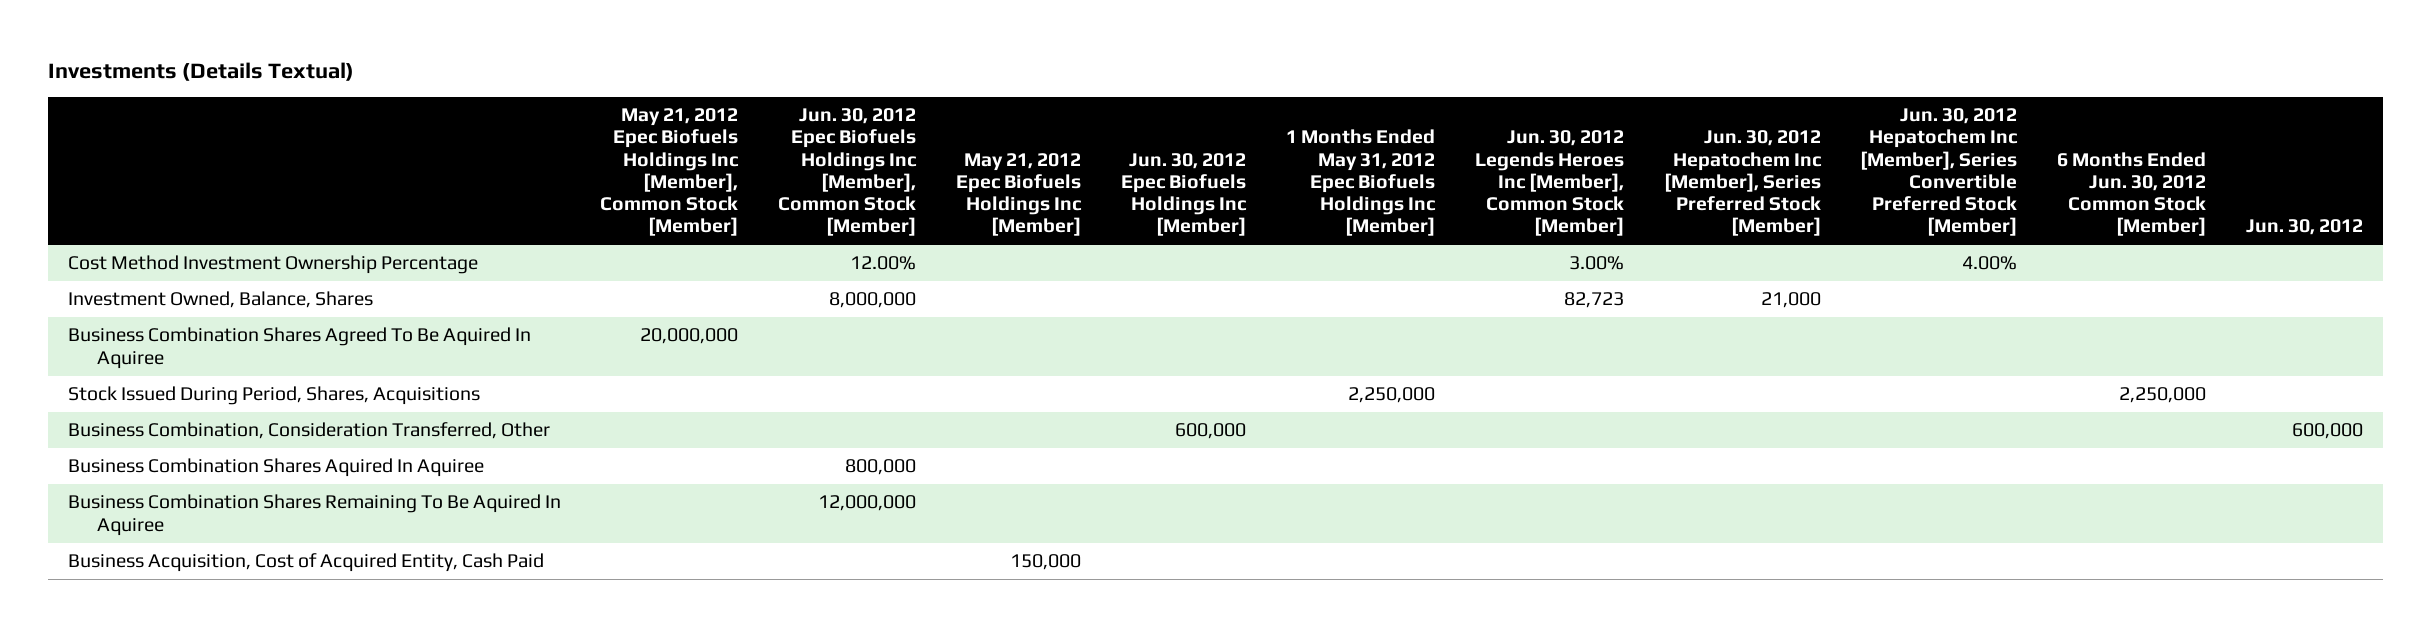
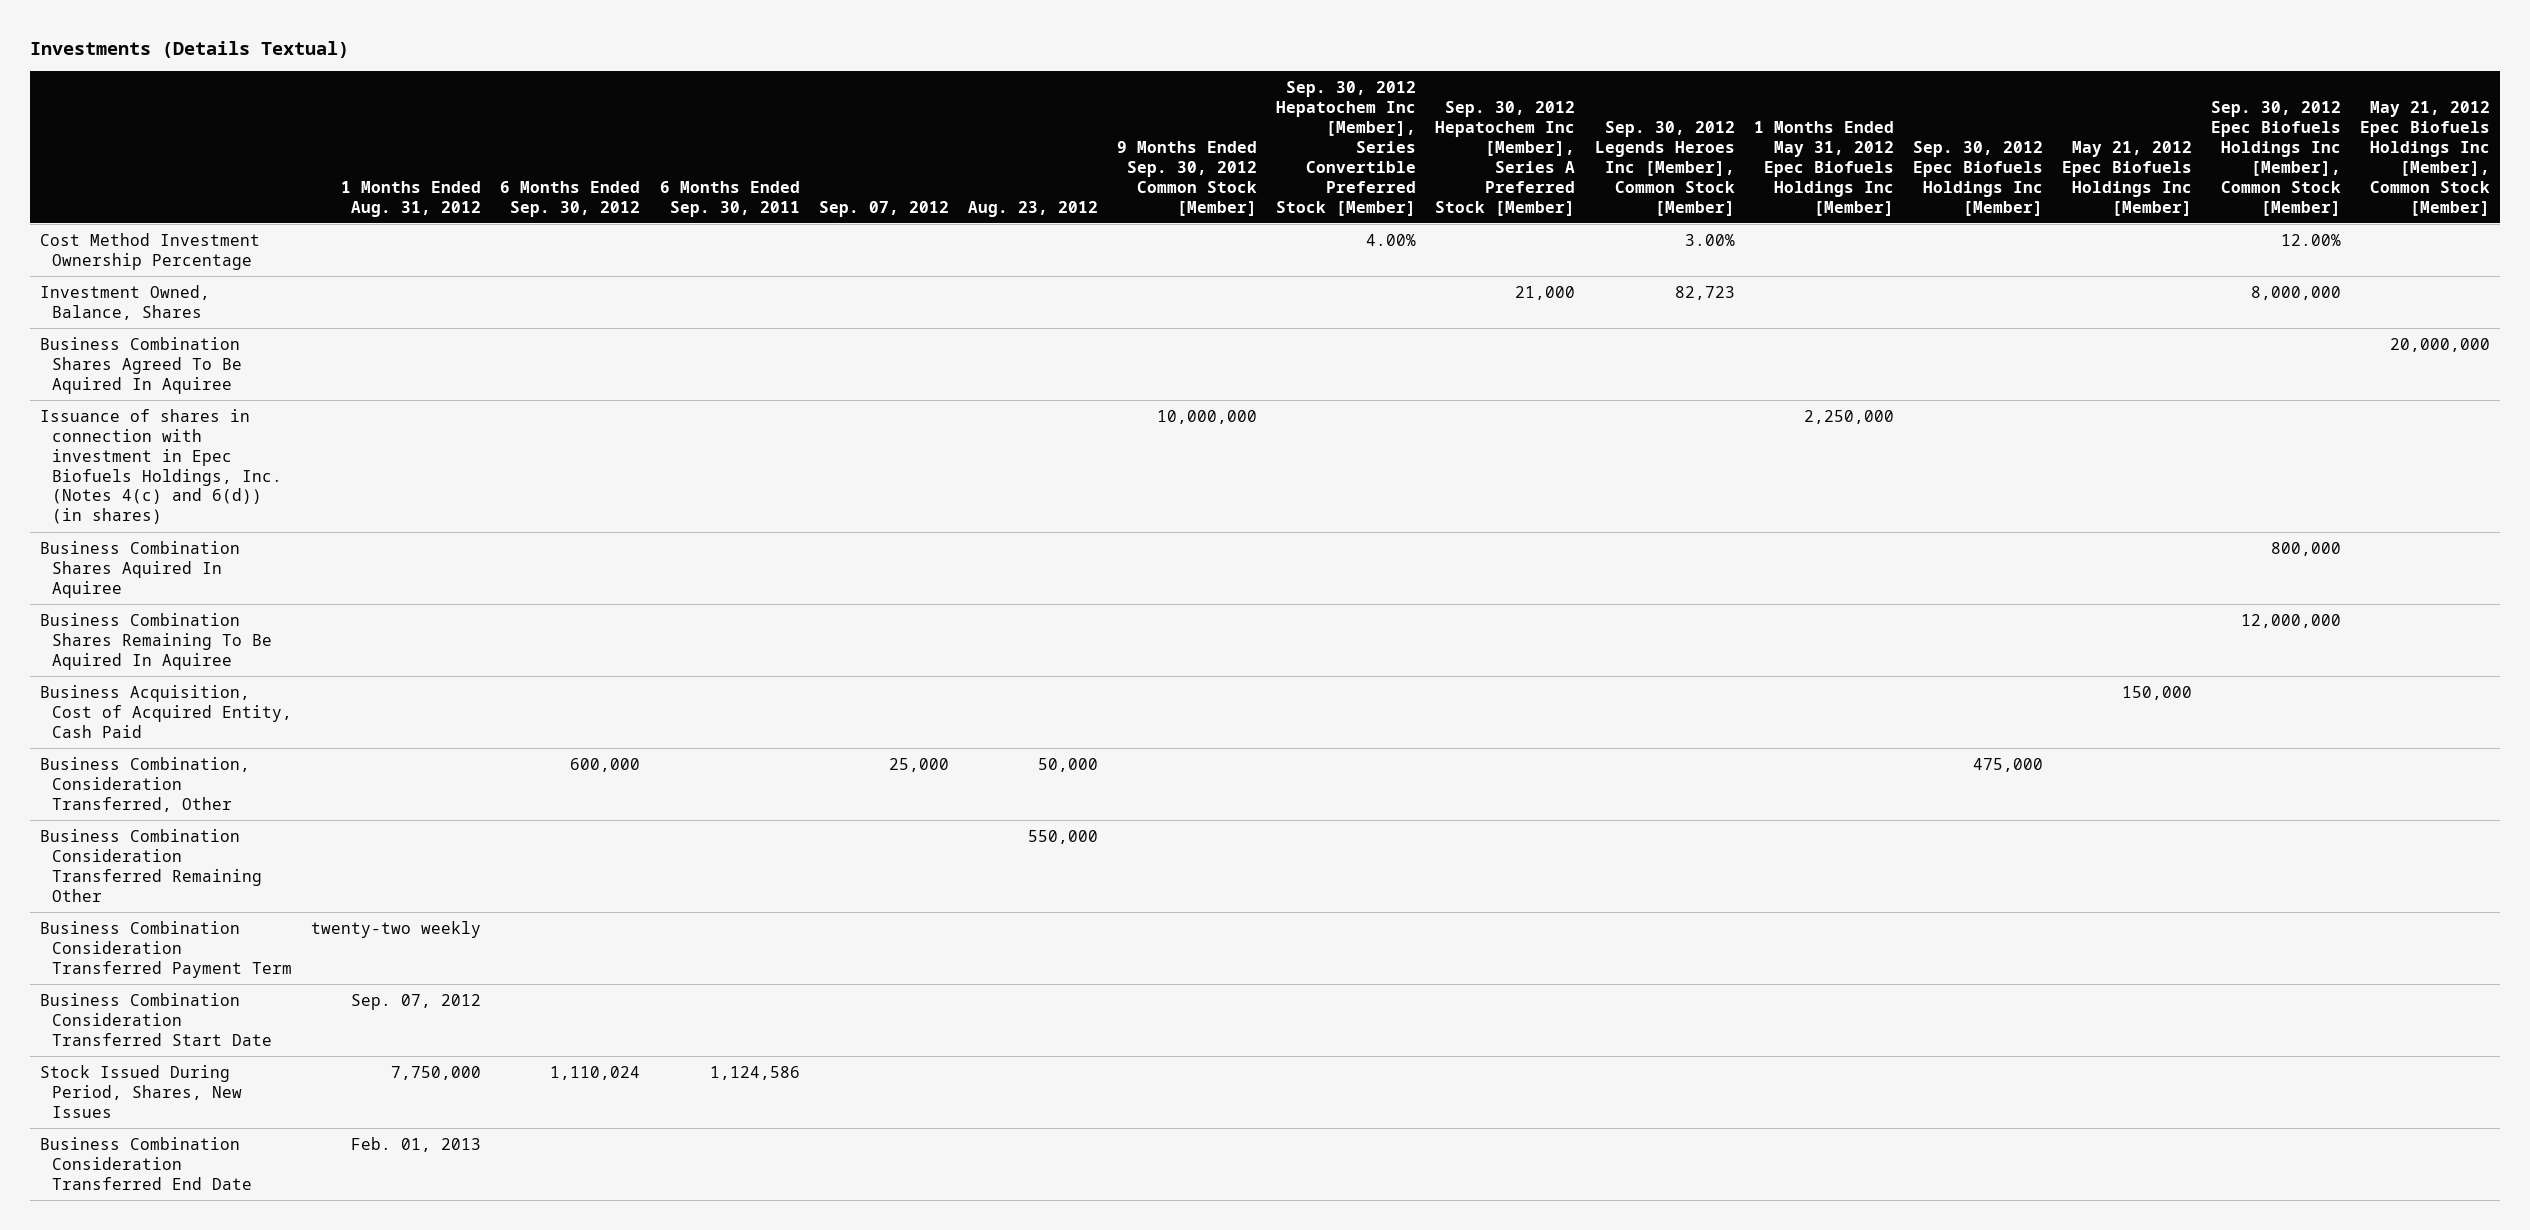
- | May 21, 2012 Epec Biofuels Holdings Inc [Member], Common Stock [Member] | Jun. 30, 2012 Epec Biofuels Holdings Inc [Member], Common Stock [Member] | May 21, 2012 Epec Biofuels Holdings Inc [Member] | Jun. 30, 2012 Epec Biofuels Holdings Inc [Member] | 1 Months Ended May 31, 2012 Epec Biofuels Holdings Inc [Member] | Jun. 30, 2012 Legends Heroes Inc [Member], Common Stock [Member] | Jun. 30, 2012 Hepatochem Inc [Member], Series Preferred Stock [Member] | Jun. 30, 2012 Hepatochem Inc [Member], Series Convertible Preferred Stock [Member] | 6 Months Ended Jun. 30, 2012 Common Stock [Member] | Jun. 30, 2012
+ | 1 Months Ended Aug. 31, 2012 | 6 Months Ended Sep. 30, 2012 | 6 Months Ended Sep. 30, 2011 | Sep. 07, 2012 | Aug. 23, 2012 | 9 Months Ended Sep. 30, 2012 Common Stock [Member] | Sep. 30, 2012 Hepatochem Inc [Member], Series Convertible Preferred Stock [Member] | Sep. 30, 2012 Hepatochem Inc [Member], Series A Preferred Stock [Member] | Sep. 30, 2012 Legends Heroes Inc [Member], Common Stock [Member] | 1 Months Ended May 31, 2012 Epec Biofuels Holdings Inc [Member] | Sep. 30, 2012 Epec Biofuels Holdings Inc [Member] | May 21, 2012 Epec Biofuels Holdings Inc [Member] | Sep. 30, 2012 Epec Biofuels Holdings Inc [Member], Common Stock [Member] | May 21, 2012 Epec Biofuels Holdings Inc [Member], Common Stock [Member]
- Stock Issued During Period, Shares, Acquisitions | | | | | 2,250,000 | | | | 2,250,000 |
+ Issuance of shares in connection with investment in Epec Biofuels Holdings, Inc. (Notes 4(c) and 6(d)) (in shares) | | | | | | 10,000,000 | | | | 2,250,000 | | | |
moved down: Business Combination, Consideration Transferred, Other | | 600,000 | | 25,000 | 50,000 | | | | | | 475,000 | | |
+ Business Combination Consideration Transferred Remaining Other | | | | | 550,000 | | | | | | | | |
+ Business Combination Consideration Transferred Payment Term | twenty-two weekly | | | | | | | | | | | | |
+ Business Combination Consideration Transferred Start Date | Sep. 07, 2012 | | | | | | | | | | | | |
+ Stock Issued During Period, Shares, New Issues | 7,750,000 | 1,110,024 | 1,124,586 | | | | | | | | | | |
+ Business Combination Consideration Transferred End Date | Feb. 01, 2013 | | | | | | | | | | | | |

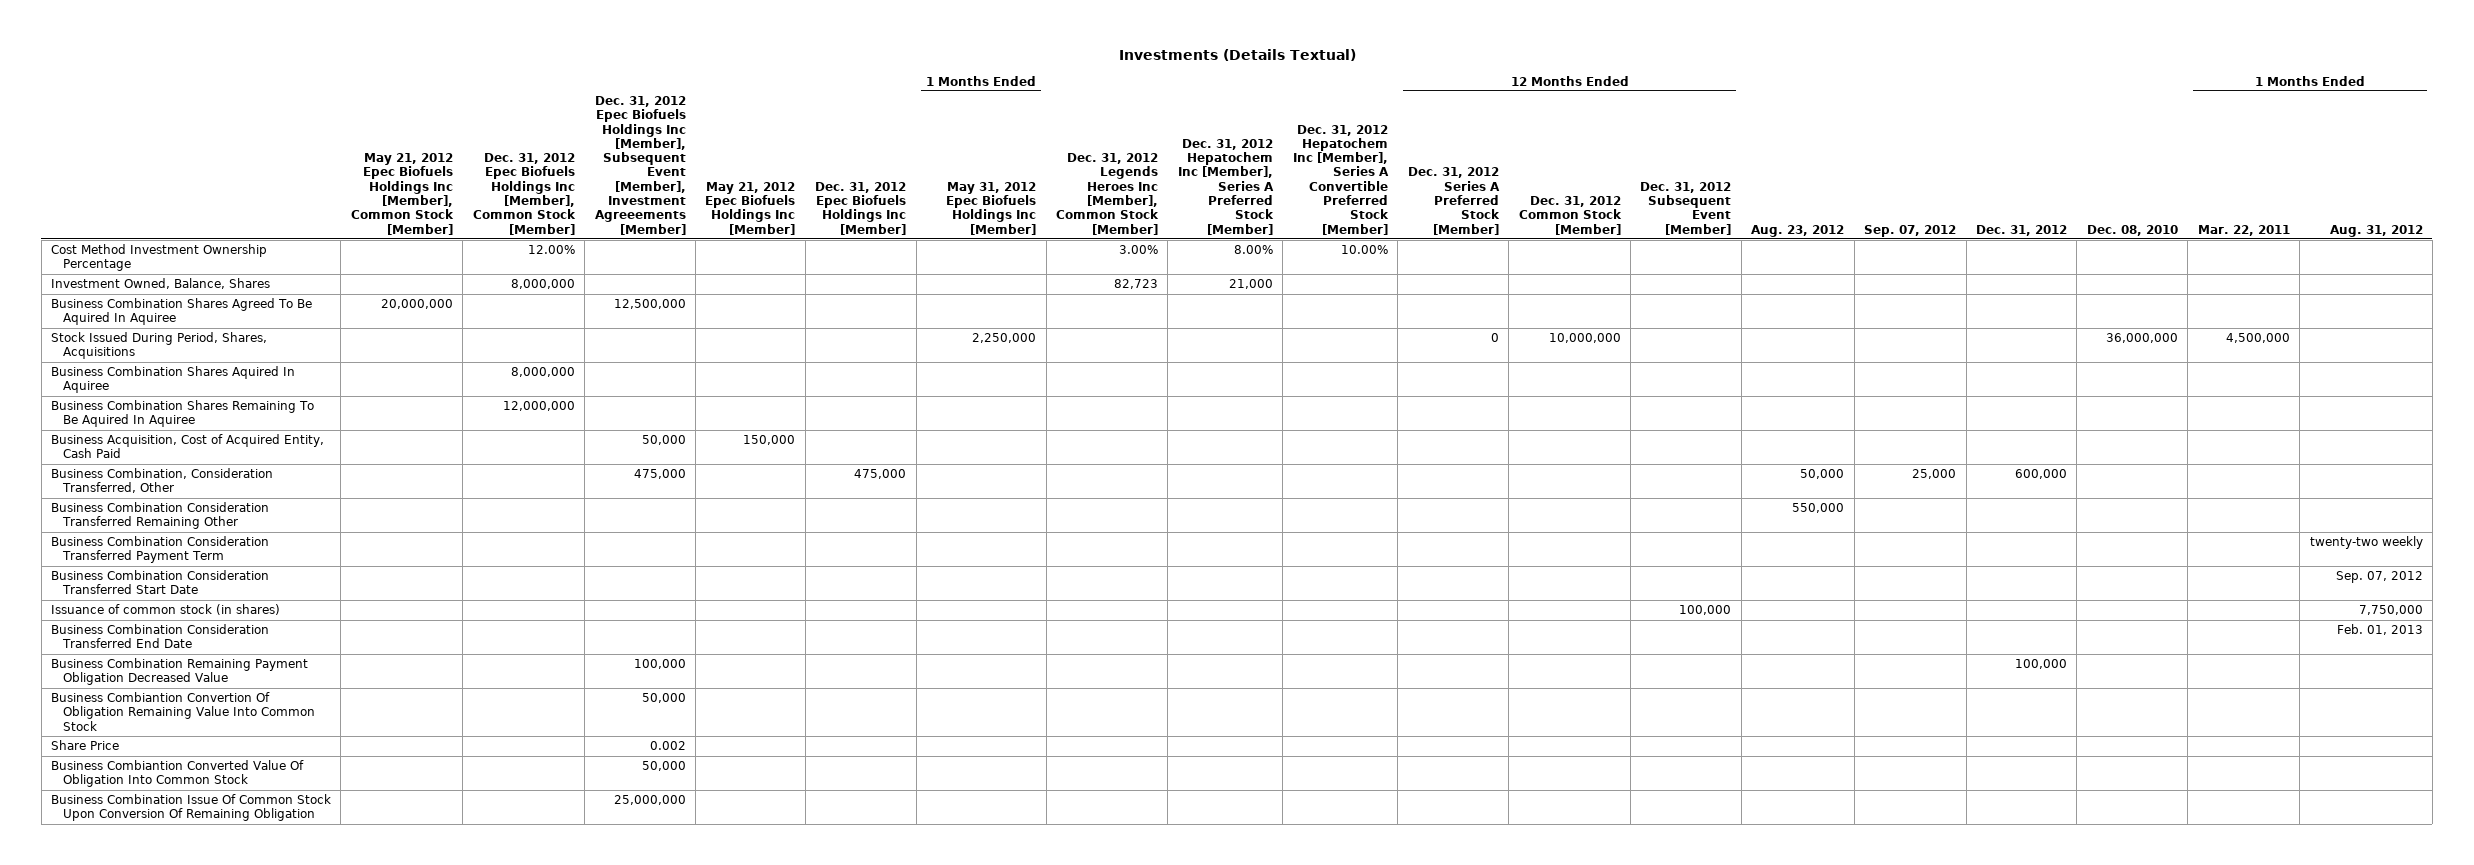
- | 1 Months Ended Aug. 31, 2012 | 6 Months Ended Sep. 30, 2012 | 6 Months Ended Sep. 30, 2011 | Sep. 07, 2012 | Aug. 23, 2012 | 9 Months Ended Sep. 30, 2012 Common Stock [Member] | Sep. 30, 2012 Hepatochem Inc [Member], Series Convertible Preferred Stock [Member] | Sep. 30, 2012 Hepatochem Inc [Member], Series A Preferred Stock [Member] | Sep. 30, 2012 Legends Heroes Inc [Member], Common Stock [Member] | 1 Months Ended May 31, 2012 Epec Biofuels Holdings Inc [Member] | Sep. 30, 2012 Epec Biofuels Holdings Inc [Member] | May 21, 2012 Epec Biofuels Holdings Inc [Member] | Sep. 30, 2012 Epec Biofuels Holdings Inc [Member], Common Stock [Member] | May 21, 2012 Epec Biofuels Holdings Inc [Member], Common Stock [Member]
+ | May 21, 2012 Epec Biofuels Holdings Inc [Member], Common Stock [Member] | Dec. 31, 2012 Epec Biofuels Holdings Inc [Member], Common Stock [Member] | Dec. 31, 2012 Epec Biofuels Holdings Inc [Member], Subsequent Event [Member], Investment Agreeements [Member] | May 21, 2012 Epec Biofuels Holdings Inc [Member] | Dec. 31, 2012 Epec Biofuels Holdings Inc [Member] | 1 Months Ended May 31, 2012 Epec Biofuels Holdings Inc [Member] | Dec. 31, 2012 Legends Heroes Inc [Member], Common Stock [Member] | Dec. 31, 2012 Hepatochem Inc [Member], Series A Preferred Stock [Member] | Dec. 31, 2012 Hepatochem Inc [Member], Series A Convertible Preferred Stock [Member] | 12 Months Ended Dec. 31, 2012 Series A Preferred Stock [Member] | 12 Months Ended Dec. 31, 2012 Common Stock [Member] | 12 Months Ended Dec. 31, 2012 Subsequent Event [Member] | Aug. 23, 2012 | Sep. 07, 2012 | Dec. 31, 2012 | Dec. 08, 2010 | 1 Months Ended Mar. 22, 2011 | 1 Months Ended Aug. 31, 2012
- Issuance of shares in connection with investment in Epec Biofuels Holdings, Inc. (Notes 4(c) and 6(d)) (in shares) | | | | | | 10,000,000 | | | | 2,250,000 | | | |
+ Stock Issued During Period, Shares, Acquisitions | | | | | | 2,250,000 | | | | 0 | 10,000,000 | | | | | 36,000,000 | 4,500,000 |
- Stock Issued During Period, Shares, New Issues | 7,750,000 | 1,110,024 | 1,124,586 | | | | | | | | | | |
+ Issuance of common stock (in shares) | | | | | | | | | | | | 100,000 | | | | | | 7,750,000
+ Business Combination Remaining Payment Obligation Decreased Value | | | 100,000 | | | | | | | | | | | | 100,000 | | |
+ Business Combiantion Convertion Of Obligation Remaining Value Into Common Stock | | | 50,000 | | | | | | | | | | | | | | |
+ Share Price | | | 0.002 | | | | | | | | | | | | | | |
+ Business Combiantion Converted Value Of Obligation Into Common Stock | | | 50,000 | | | | | | | | | | | | | | |
+ Business Combination Issue Of Common Stock Upon Conversion Of Remaining Obligation | | | 25,000,000 | | | | | | | | | | | | | | |

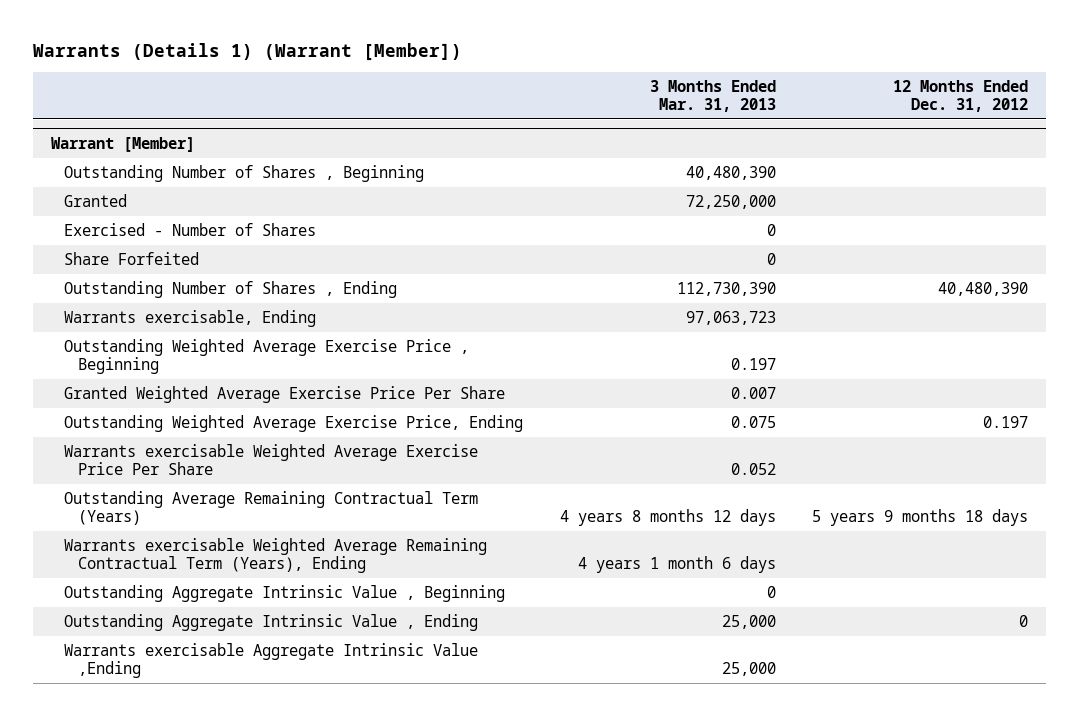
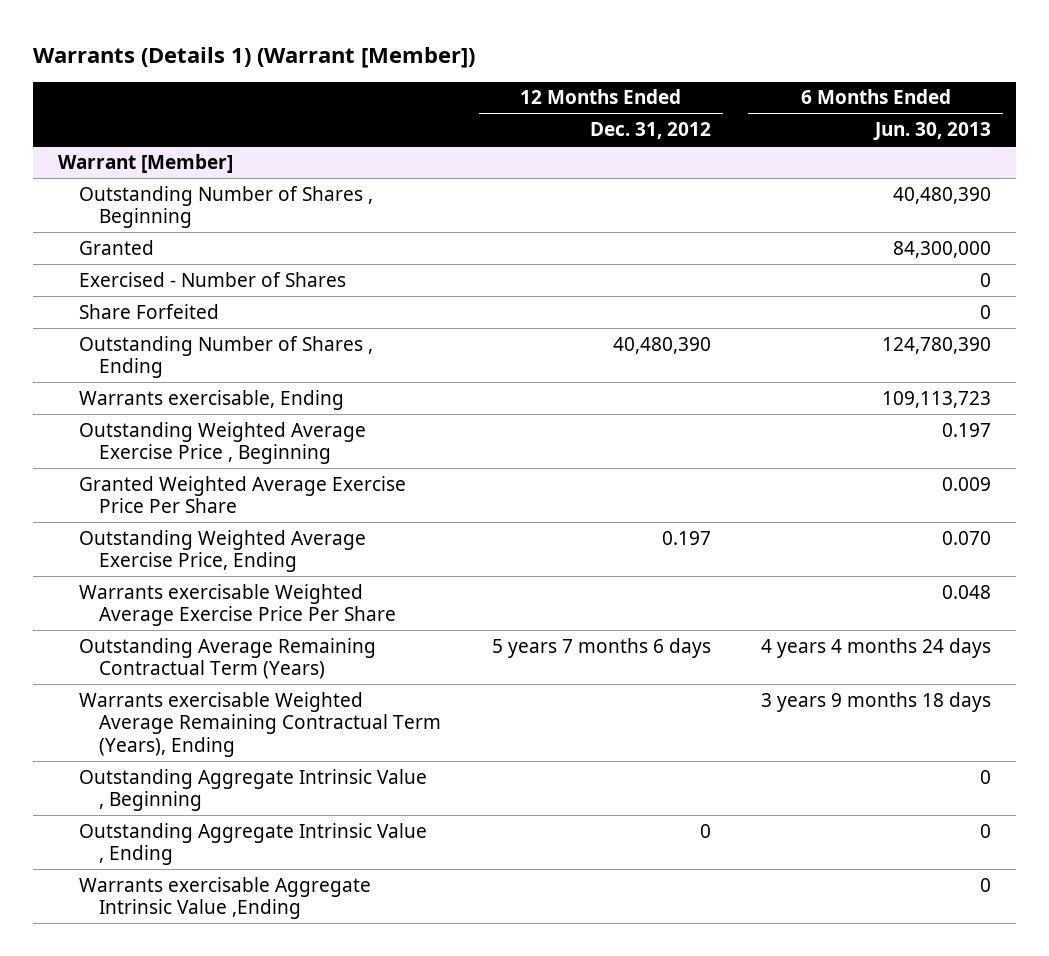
- | 3 Months Ended Mar. 31, 2013 | 12 Months Ended Dec. 31, 2012
+ | 12 Months Ended Dec. 31, 2012 | 6 Months Ended Jun. 30, 2013
@ Warrant [Member]
- Outstanding Average Remaining Contractual Term (Years) | 4 years 8 months 12 days | 5 years 9 months 18 days
+ Outstanding Average Remaining Contractual Term (Years) | 5 years 7 months 6 days | 4 years 4 months 24 days

